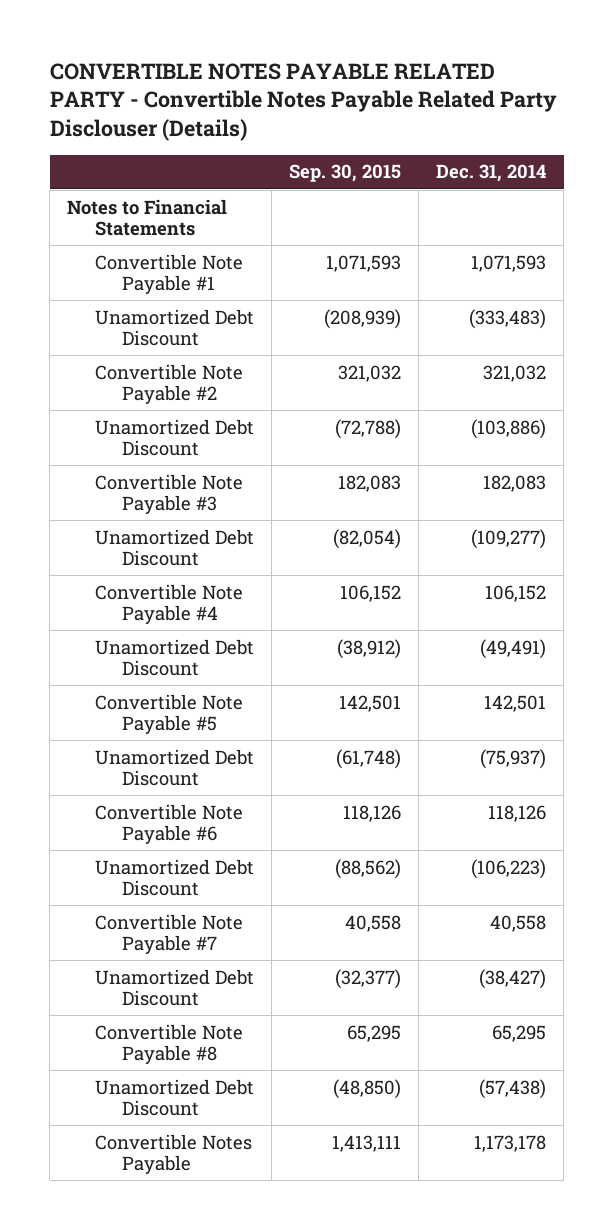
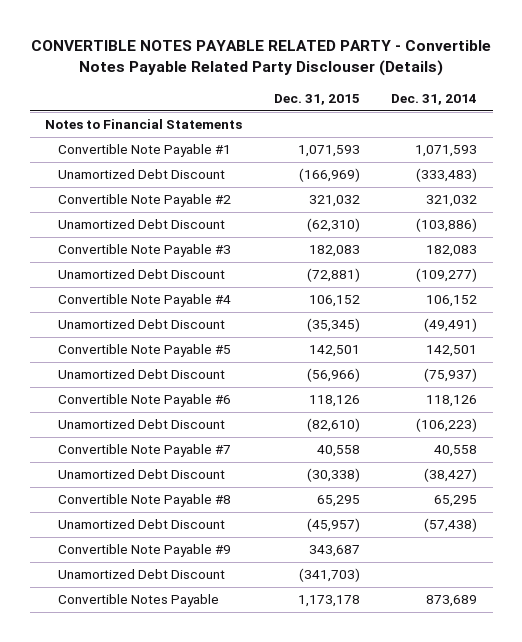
- | Sep. 30, 2015 | Dec. 31, 2014
+ | Dec. 31, 2015 | Dec. 31, 2014
- Convertible Notes Payable | 1,413,111 | 1,173,178
+ Convertible Note Payable #9 | 343,687 |
+ Unamortized Debt Discount | (341,703) |
+ Convertible Notes Payable | 1,173,178 | 873,689

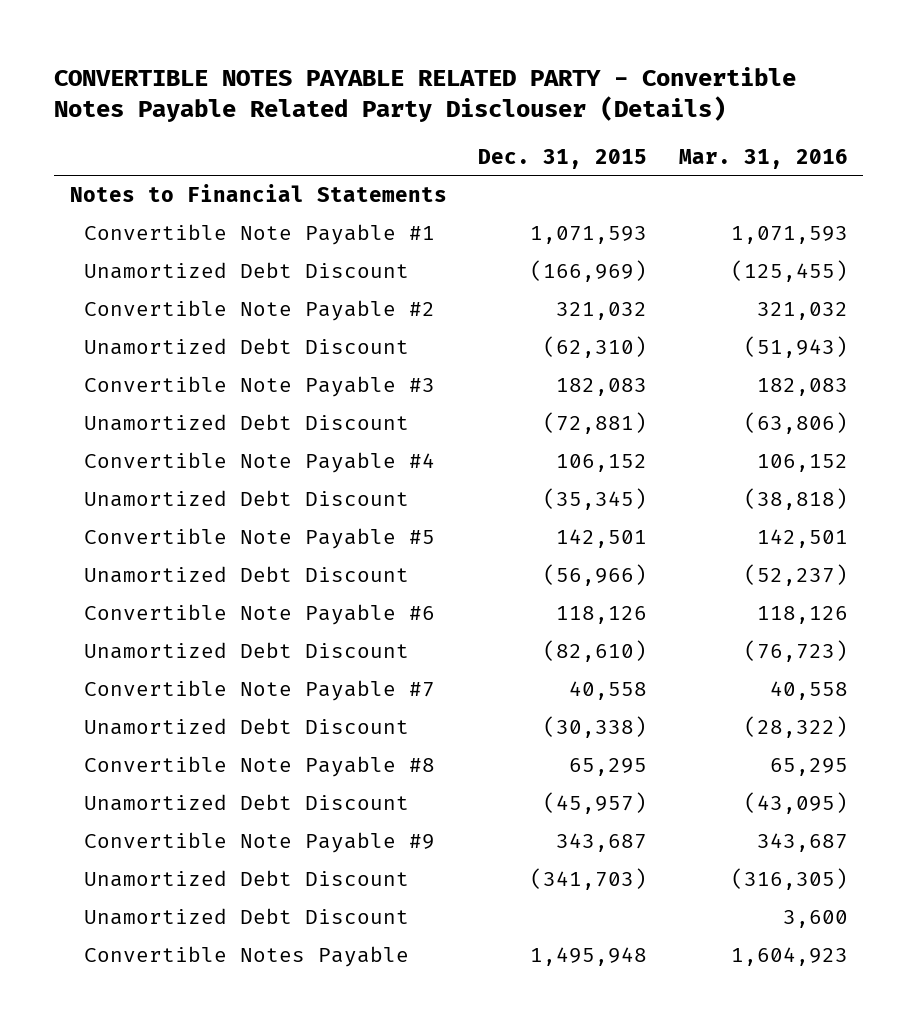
- | Dec. 31, 2015 | Dec. 31, 2014
+ | Dec. 31, 2015 | Mar. 31, 2016
- Convertible Notes Payable | 1,173,178 | 873,689
+ Unamortized Debt Discount | | 3,600
+ Convertible Notes Payable | 1,495,948 | 1,604,923

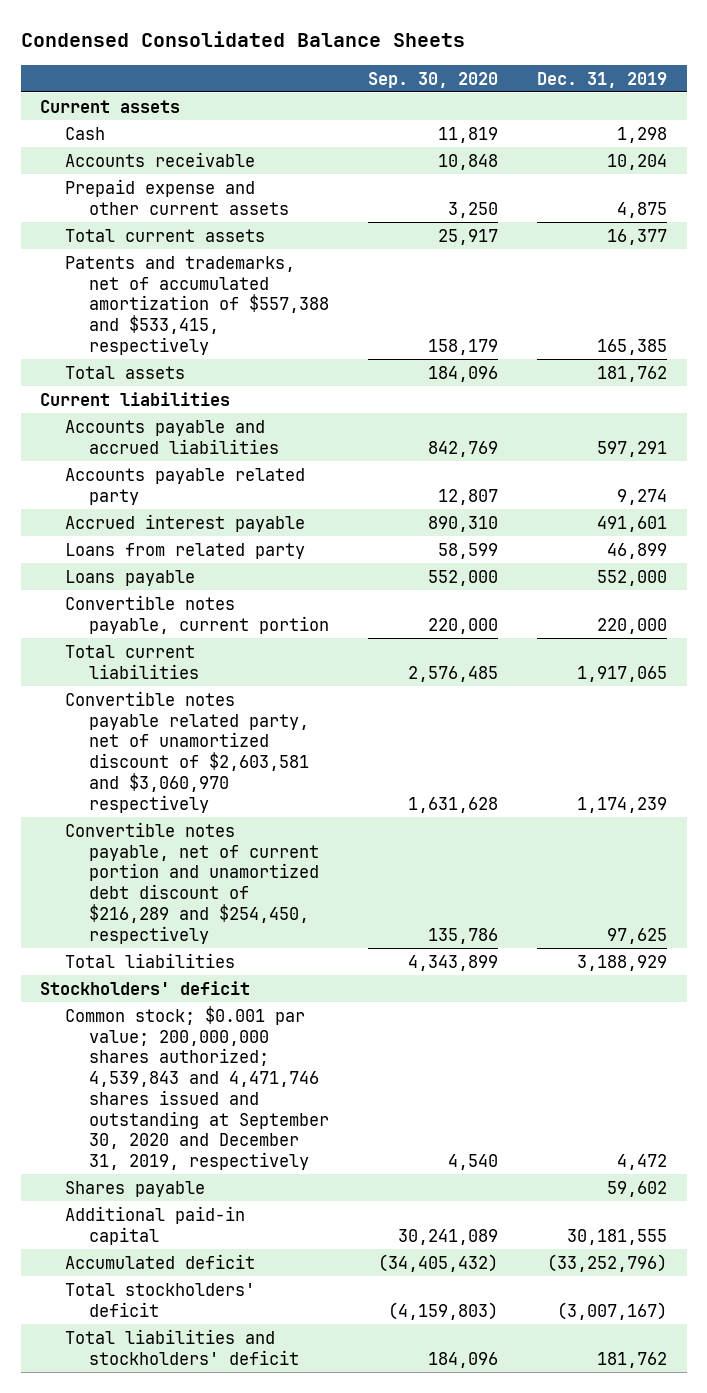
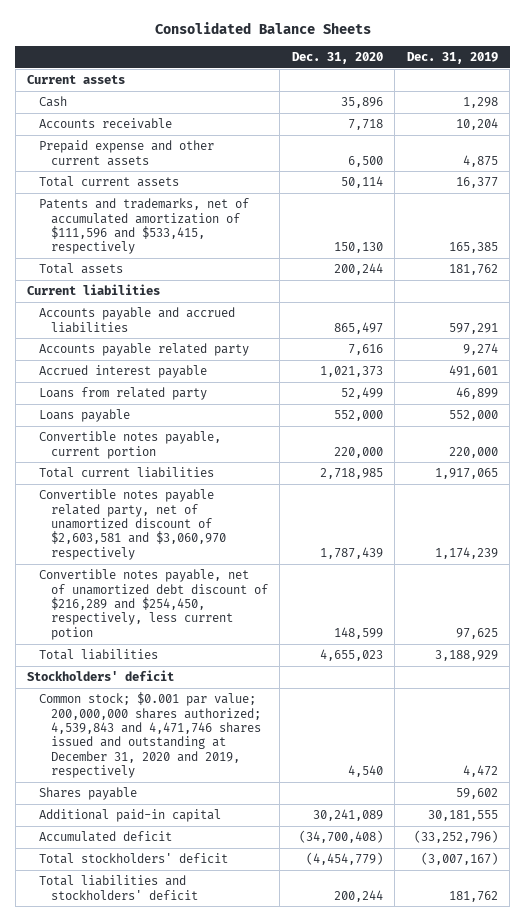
- Condensed Consolidated Balance Sheets
+ Consolidated Balance Sheets
- | Sep. 30, 2020 | Dec. 31, 2019
+ | Dec. 31, 2020 | Dec. 31, 2019
- Patents and trademarks, net of accumulated amortization of $557,388 and $533,415, respectively | 158,179 | 165,385
+ Patents and trademarks, net of accumulated amortization of $111,596 and $533,415, respectively | 150,130 | 165,385
- Convertible notes payable, net of current portion and unamortized debt discount of $216,289 and $254,450, respectively | 135,786 | 97,625
+ Convertible notes payable, net of unamortized debt discount of $216,289 and $254,450, respectively, less current potion | 148,599 | 97,625
- Common stock; $0.001 par value; 200,000,000 shares authorized; 4,539,843 and 4,471,746 shares issued and outstanding at September 30, 2020 and December 31, 2019, respectively | 4,540 | 4,472
+ Common stock; $0.001 par value; 200,000,000 shares authorized; 4,539,843 and 4,471,746 shares issued and outstanding at December 31, 2020 and 2019, respectively | 4,540 | 4,472

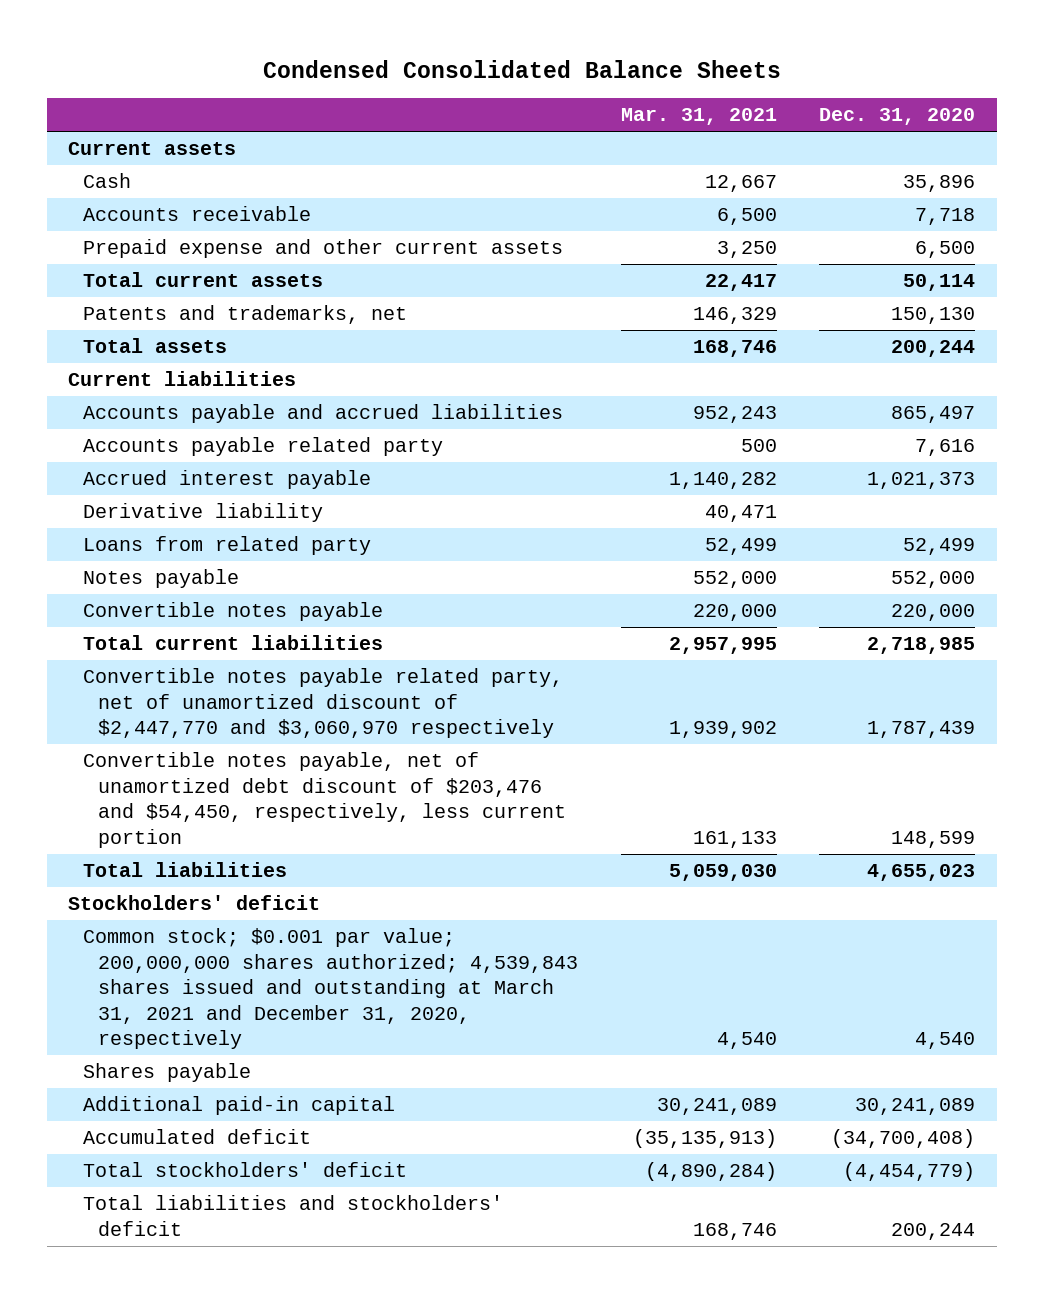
- Consolidated Balance Sheets
+ Condensed Consolidated Balance Sheets
- | Dec. 31, 2020 | Dec. 31, 2019
+ | Mar. 31, 2021 | Dec. 31, 2020
- Patents and trademarks, net of accumulated amortization of $111,596 and $533,415, respectively | 150,130 | 165,385
+ Patents and trademarks, net | 146,329 | 150,130
+ Derivative liability | 40,471 |
- Loans payable | 552,000 | 552,000
- Convertible notes payable, current portion | 220,000 | 220,000
+ Notes payable | 552,000 | 552,000
+ Convertible notes payable | 220,000 | 220,000
- Convertible notes payable related party, net of unamortized discount of $2,603,581 and $3,060,970 respectively | 1,787,439 | 1,174,239
- Convertible notes payable, net of unamortized debt discount of $216,289 and $254,450, respectively, less current potion | 148,599 | 97,625
+ Convertible notes payable related party, net of unamortized discount of $2,447,770 and $3,060,970 respectively | 1,939,902 | 1,787,439
+ Convertible notes payable, net of unamortized debt discount of $203,476 and $54,450, respectively, less current portion | 161,133 | 148,599
- Common stock; $0.001 par value; 200,000,000 shares authorized; 4,539,843 and 4,471,746 shares issued and outstanding at December 31, 2020 and 2019, respectively | 4,540 | 4,472
+ Common stock; $0.001 par value; 200,000,000 shares authorized; 4,539,843 shares issued and outstanding at March 31, 2021 and December 31, 2020, respectively | 4,540 | 4,540

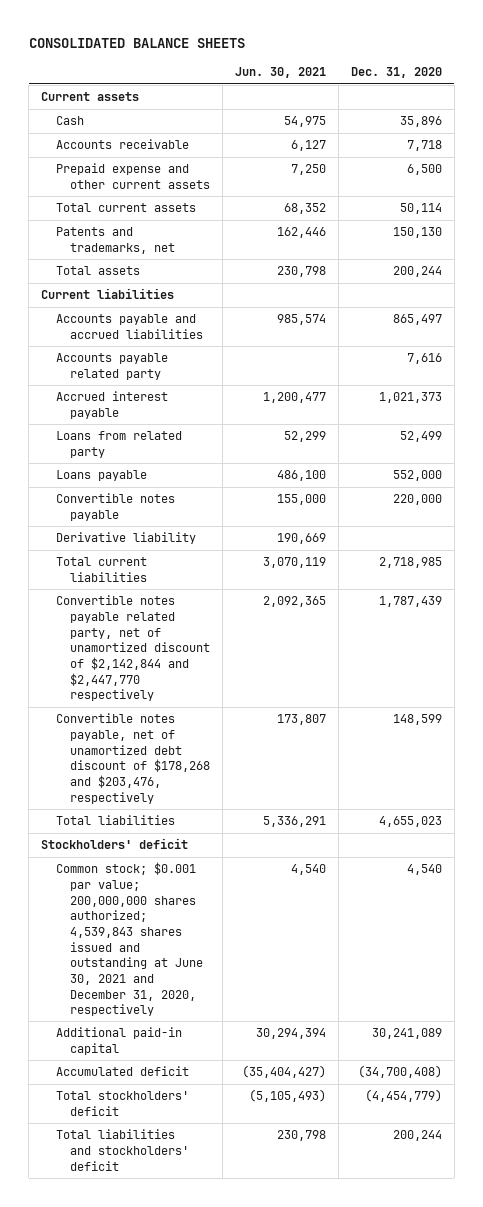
- Condensed Consolidated Balance Sheets
+ CONSOLIDATED BALANCE SHEETS
- | Mar. 31, 2021 | Dec. 31, 2020
+ | Jun. 30, 2021 | Dec. 31, 2020
- Notes payable | 552,000 | 552,000
+ Loans payable | 486,100 | 552,000
moved down: Derivative liability | 190,669 |
- Convertible notes payable related party, net of unamortized discount of $2,447,770 and $3,060,970 respectively | 1,939,902 | 1,787,439
- Convertible notes payable, net of unamortized debt discount of $203,476 and $54,450, respectively, less current portion | 161,133 | 148,599
+ Convertible notes payable related party, net of unamortized discount of $2,142,844 and $2,447,770 respectively | 2,092,365 | 1,787,439
+ Convertible notes payable, net of unamortized debt discount of $178,268 and $203,476, respectively | 173,807 | 148,599
- Common stock; $0.001 par value; 200,000,000 shares authorized; 4,539,843 shares issued and outstanding at March 31, 2021 and December 31, 2020, respectively | 4,540 | 4,540
- Shares payable
+ Common stock; $0.001 par value; 200,000,000 shares authorized; 4,539,843 shares issued and outstanding at June 30, 2021 and December 31, 2020, respectively | 4,540 | 4,540

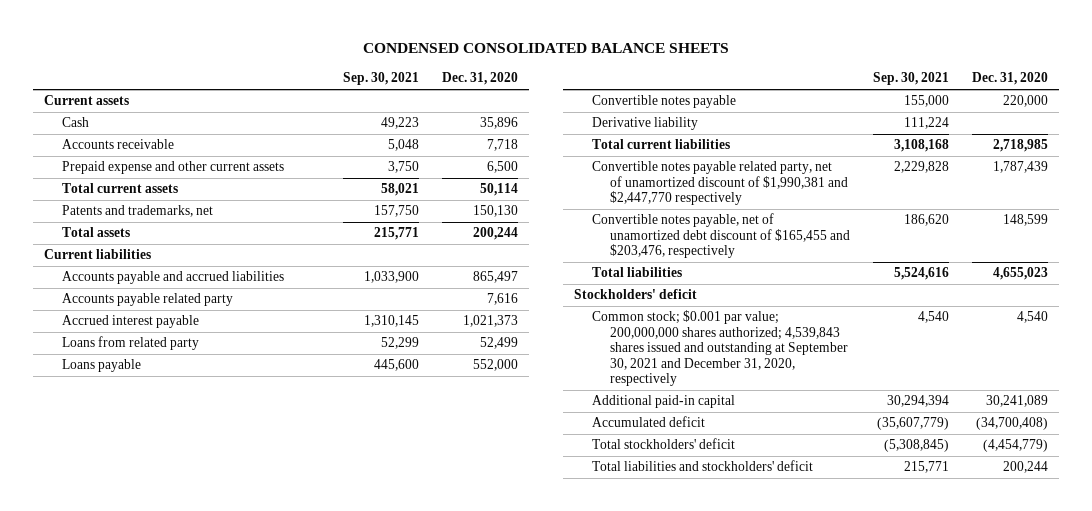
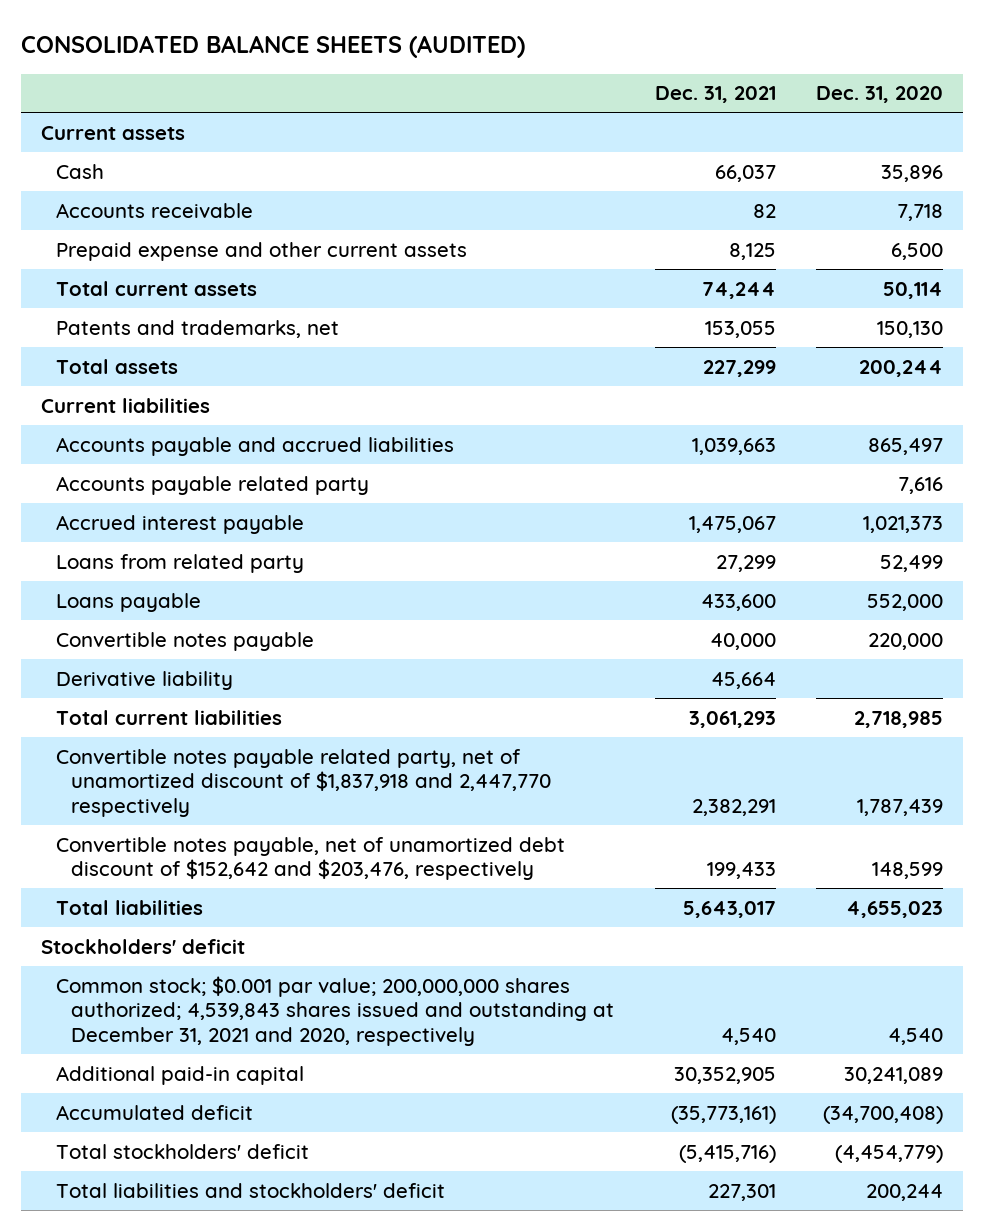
- CONDENSED CONSOLIDATED BALANCE SHEETS
+ CONSOLIDATED BALANCE SHEETS (AUDITED)
- | Sep. 30, 2021 | Dec. 31, 2020
+ | Dec. 31, 2021 | Dec. 31, 2020
- Convertible notes payable related party, net of unamortized discount of $1,990,381 and $2,447,770 respectively | 2,229,828 | 1,787,439
- Convertible notes payable, net of unamortized debt discount of $165,455 and $203,476, respectively | 186,620 | 148,599
+ Convertible notes payable related party, net of unamortized discount of $1,837,918 and 2,447,770 respectively | 2,382,291 | 1,787,439
+ Convertible notes payable, net of unamortized debt discount of $152,642 and $203,476, respectively | 199,433 | 148,599
- Common stock; $0.001 par value; 200,000,000 shares authorized; 4,539,843 shares issued and outstanding at September 30, 2021 and December 31, 2020, respectively | 4,540 | 4,540
+ Common stock; $0.001 par value; 200,000,000 shares authorized; 4,539,843 shares issued and outstanding at December 31, 2021 and 2020, respectively | 4,540 | 4,540

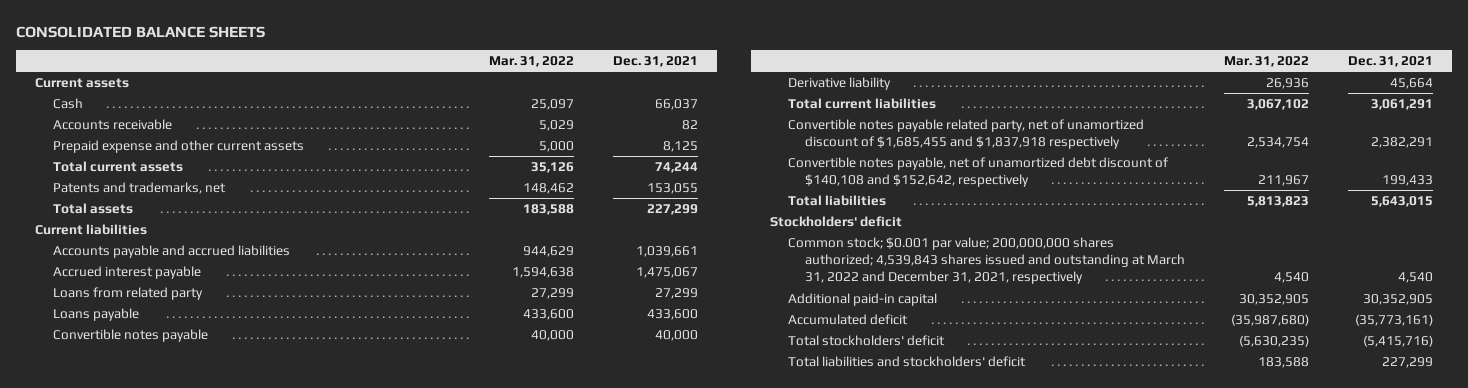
- CONSOLIDATED BALANCE SHEETS (AUDITED)
+ CONSOLIDATED BALANCE SHEETS
- | Dec. 31, 2021 | Dec. 31, 2020
+ | Mar. 31, 2022 | Dec. 31, 2021
- Accounts payable and accrued liabilities | 1,039,663 | 865,497
- Accounts payable related party | | 7,616
+ Accounts payable and accrued liabilities | 944,629 | 1,039,661
- Total current liabilities | 3,061,293 | 2,718,985
- Convertible notes payable related party, net of unamortized discount of $1,837,918 and 2,447,770 respectively | 2,382,291 | 1,787,439
- Convertible notes payable, net of unamortized debt discount of $152,642 and $203,476, respectively | 199,433 | 148,599
- Total liabilities | 5,643,017 | 4,655,023
+ Total current liabilities | 3,067,102 | 3,061,291
+ Convertible notes payable related party, net of unamortized discount of $1,685,455 and $1,837,918 respectively | 2,534,754 | 2,382,291
+ Convertible notes payable, net of unamortized debt discount of $140,108 and $152,642, respectively | 211,967 | 199,433
+ Total liabilities | 5,813,823 | 5,643,015
- Common stock; $0.001 par value; 200,000,000 shares authorized; 4,539,843 shares issued and outstanding at December 31, 2021 and 2020, respectively | 4,540 | 4,540
+ Common stock; $0.001 par value; 200,000,000 shares authorized; 4,539,843 shares issued and outstanding at March 31, 2022 and December 31, 2021, respectively | 4,540 | 4,540
- Total liabilities and stockholders' deficit | 227,301 | 200,244
+ Total liabilities and stockholders' deficit | 183,588 | 227,299

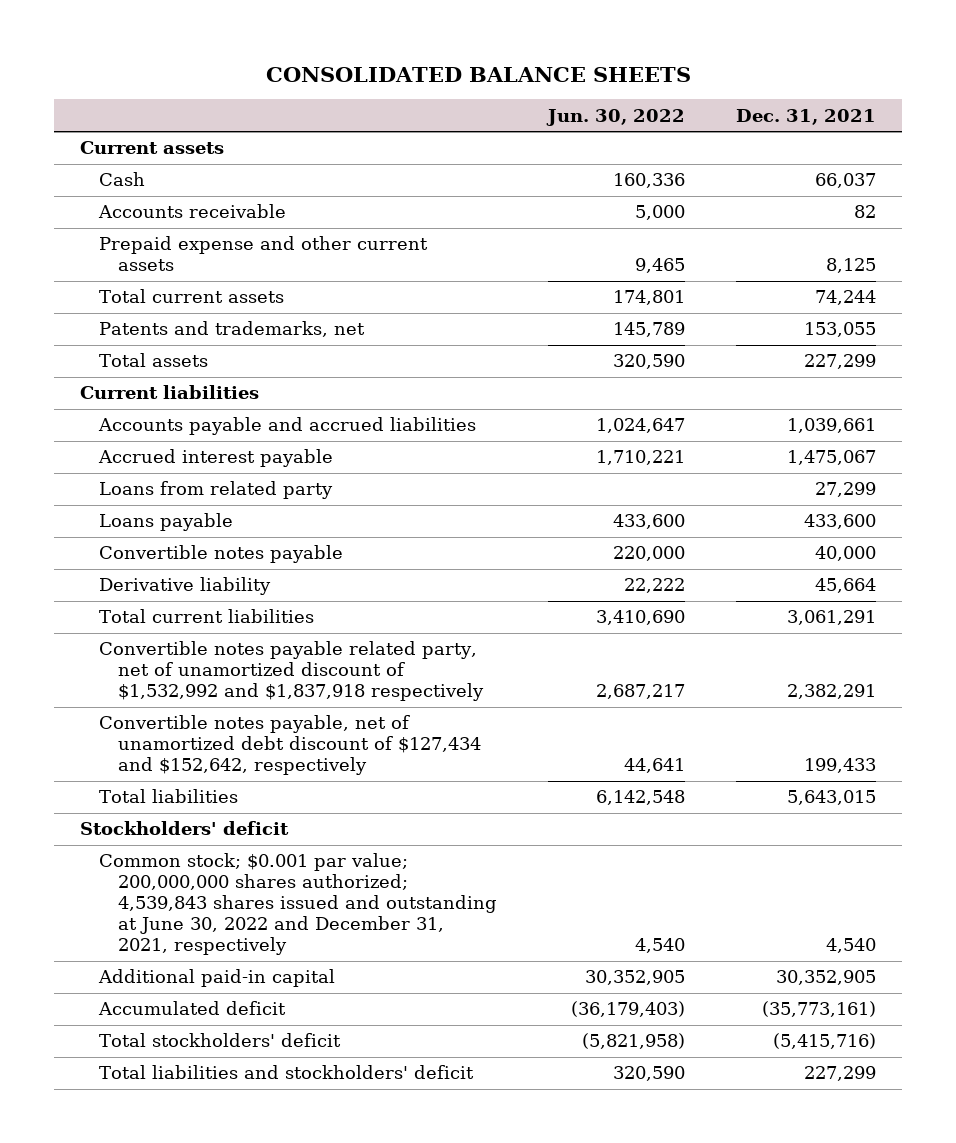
- | Mar. 31, 2022 | Dec. 31, 2021
+ | Jun. 30, 2022 | Dec. 31, 2021
- Convertible notes payable related party, net of unamortized discount of $1,685,455 and $1,837,918 respectively | 2,534,754 | 2,382,291
- Convertible notes payable, net of unamortized debt discount of $140,108 and $152,642, respectively | 211,967 | 199,433
+ Convertible notes payable related party, net of unamortized discount of $1,532,992 and $1,837,918 respectively | 2,687,217 | 2,382,291
+ Convertible notes payable, net of unamortized debt discount of $127,434 and $152,642, respectively | 44,641 | 199,433
- Common stock; $0.001 par value; 200,000,000 shares authorized; 4,539,843 shares issued and outstanding at March 31, 2022 and December 31, 2021, respectively | 4,540 | 4,540
+ Common stock; $0.001 par value; 200,000,000 shares authorized; 4,539,843 shares issued and outstanding at June 30, 2022 and December 31, 2021, respectively | 4,540 | 4,540

